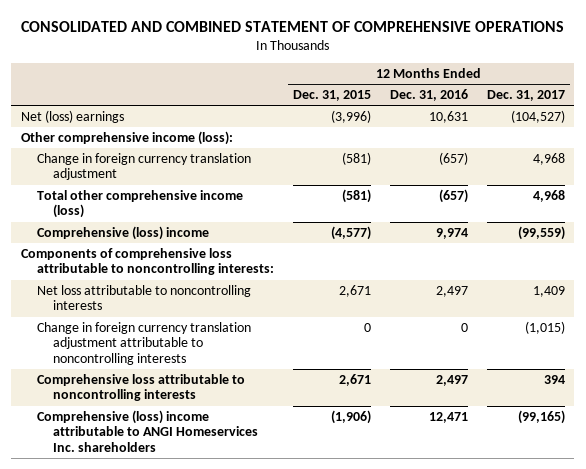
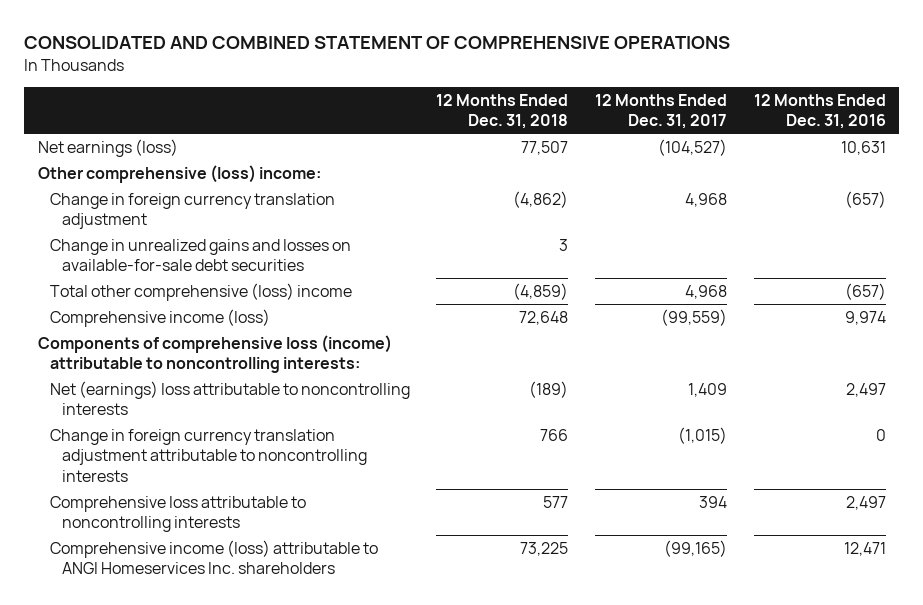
- | 12 Months Ended Dec. 31, 2015 | 12 Months Ended Dec. 31, 2016 | 12 Months Ended Dec. 31, 2017
+ | 12 Months Ended Dec. 31, 2018 | 12 Months Ended Dec. 31, 2017 | 12 Months Ended Dec. 31, 2016
- Net (loss) earnings | (3,996) | 10,631 | (104,527)
- Other comprehensive income (loss):
+ Net earnings (loss) | 77,507 | (104,527) | 10,631
+ Other comprehensive (loss) income:
- Total other comprehensive income (loss) | (581) | (657) | 4,968
- Comprehensive (loss) income | (4,577) | 9,974 | (99,559)
- Components of comprehensive loss attributable to noncontrolling interests:
- Net loss attributable to noncontrolling interests | 2,671 | 2,497 | 1,409
+ Change in unrealized gains and losses on available-for-sale debt securities | 3 | |
+ Total other comprehensive (loss) income | (4,859) | 4,968 | (657)
+ Comprehensive income (loss) | 72,648 | (99,559) | 9,974
+ Components of comprehensive loss (income) attributable to noncontrolling interests:
+ Net (earnings) loss attributable to noncontrolling interests | (189) | 1,409 | 2,497
- Comprehensive (loss) income attributable to ANGI Homeservices Inc. shareholders | (1,906) | 12,471 | (99,165)
+ Comprehensive income (loss) attributable to ANGI Homeservices Inc. shareholders | 73,225 | (99,165) | 12,471

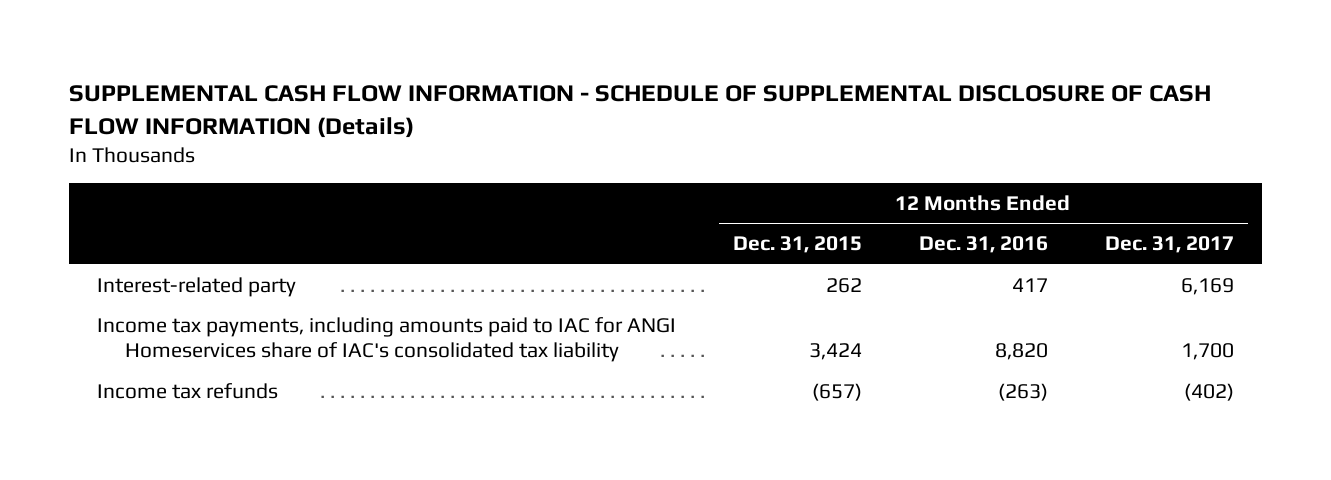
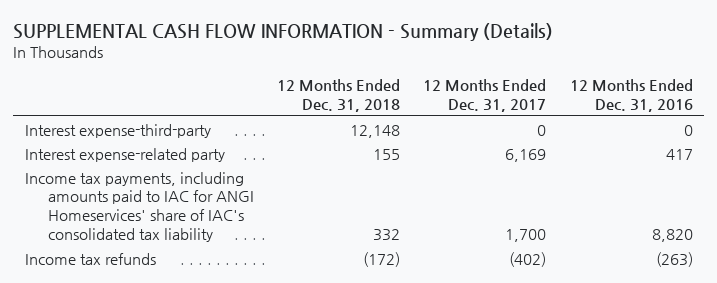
- SUPPLEMENTAL CASH FLOW INFORMATION - SCHEDULE OF SUPPLEMENTAL DISCLOSURE OF CASH FLOW INFORMATION (Details)
+ SUPPLEMENTAL CASH FLOW INFORMATION - Summary (Details)
- | 12 Months Ended Dec. 31, 2015 | 12 Months Ended Dec. 31, 2016 | 12 Months Ended Dec. 31, 2017
+ | 12 Months Ended Dec. 31, 2018 | 12 Months Ended Dec. 31, 2017 | 12 Months Ended Dec. 31, 2016
- Interest-related party | 262 | 417 | 6,169
- Income tax payments, including amounts paid to IAC for ANGI Homeservices share of IAC's consolidated tax liability | 3,424 | 8,820 | 1,700
+ Interest expense-third-party | 12,148 | 0 | 0
+ Interest expense-related party | 155 | 6,169 | 417
+ Income tax payments, including amounts paid to IAC for ANGI Homeservices' share of IAC's consolidated tax liability | 332 | 1,700 | 8,820

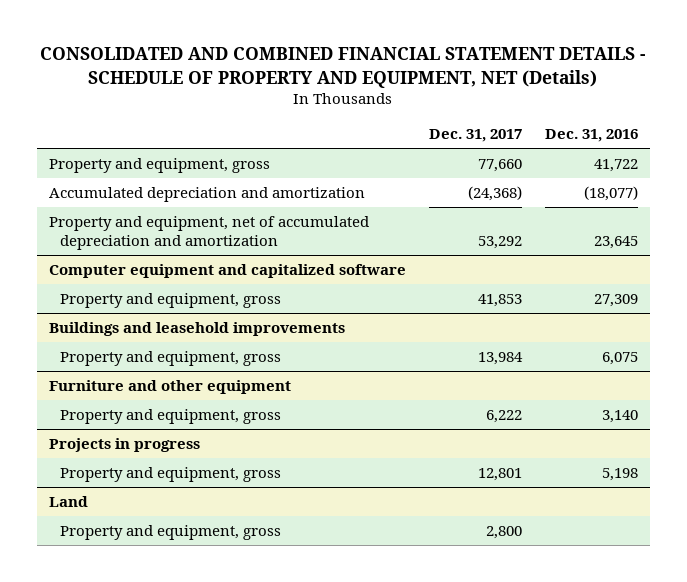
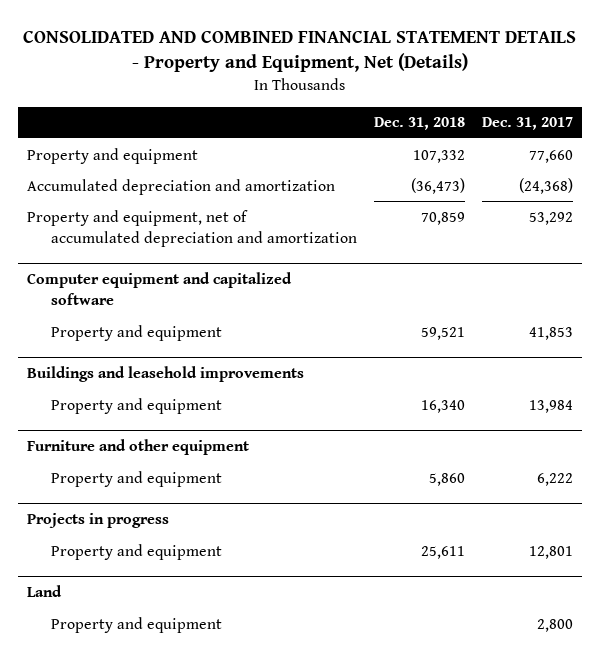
- CONSOLIDATED AND COMBINED FINANCIAL STATEMENT DETAILS - SCHEDULE OF PROPERTY AND EQUIPMENT, NET (Details)
+ CONSOLIDATED AND COMBINED FINANCIAL STATEMENT DETAILS - Property and Equipment, Net (Details)
- | Dec. 31, 2017 | Dec. 31, 2016
+ | Dec. 31, 2018 | Dec. 31, 2017
- Property and equipment, gross | 77,660 | 41,722
+ Property and equipment | 107,332 | 77,660
@ Computer equipment and capitalized software
- Property and equipment, gross | 41,853 | 27,309
+ Property and equipment | 59,521 | 41,853
@ Buildings and leasehold improvements
- Property and equipment, gross | 13,984 | 6,075
+ Property and equipment | 16,340 | 13,984
@ Furniture and other equipment
- Property and equipment, gross | 6,222 | 3,140
+ Property and equipment | 5,860 | 6,222
@ Projects in progress
- Property and equipment, gross | 12,801 | 5,198
+ Property and equipment | 25,611 | 12,801
@ Land
- Property and equipment, gross | 2,800 |
+ Property and equipment | | 2,800

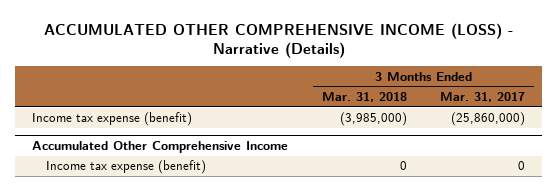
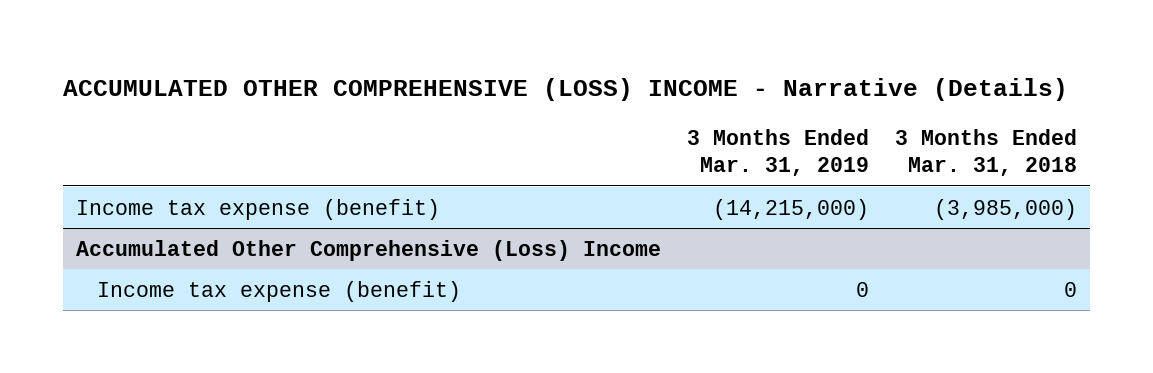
- ACCUMULATED OTHER COMPREHENSIVE INCOME (LOSS) - Narrative (Details)
+ ACCUMULATED OTHER COMPREHENSIVE (LOSS) INCOME - Narrative (Details)
- | 3 Months Ended Mar. 31, 2018 | 3 Months Ended Mar. 31, 2017
+ | 3 Months Ended Mar. 31, 2019 | 3 Months Ended Mar. 31, 2018
- Accumulated Other Comprehensive Income
+ Accumulated Other Comprehensive (Loss) Income

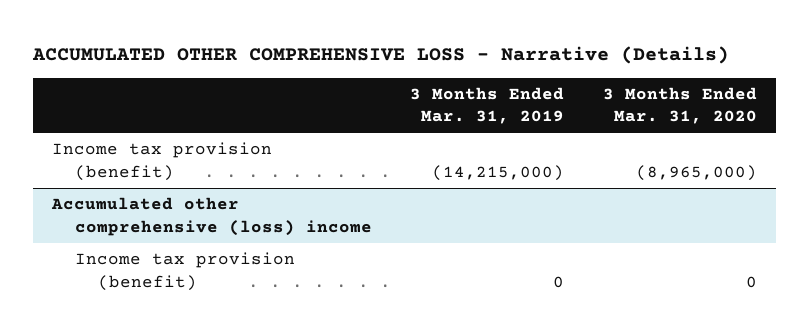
- ACCUMULATED OTHER COMPREHENSIVE (LOSS) INCOME - Narrative (Details)
+ ACCUMULATED OTHER COMPREHENSIVE LOSS - Narrative (Details)
- | 3 Months Ended Mar. 31, 2019 | 3 Months Ended Mar. 31, 2018
+ | 3 Months Ended Mar. 31, 2019 | 3 Months Ended Mar. 31, 2020
- Income tax expense (benefit) | (14,215,000) | (3,985,000)
- Accumulated Other Comprehensive (Loss) Income
- Income tax expense (benefit) | 0 | 0
+ Income tax provision (benefit) | (14,215,000) | (8,965,000)
+ Accumulated other comprehensive (loss) income
+ Income tax provision (benefit) | 0 | 0

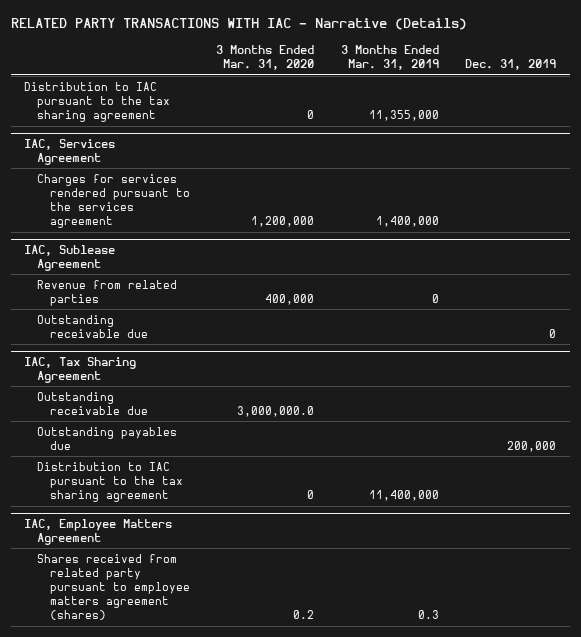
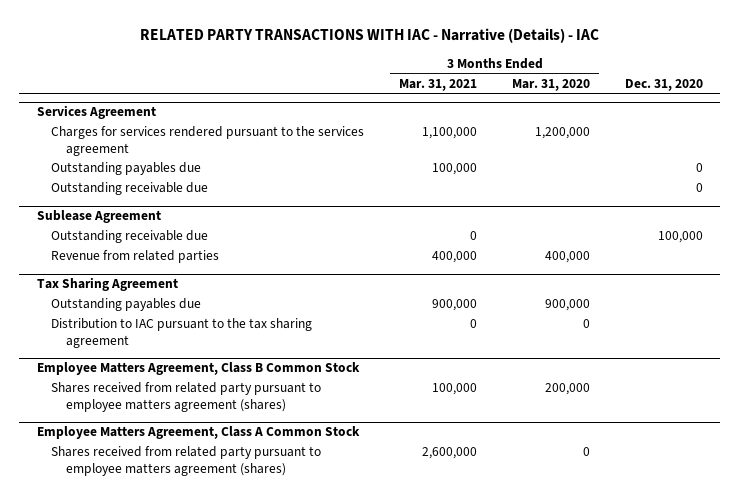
- RELATED PARTY TRANSACTIONS WITH IAC - Narrative (Details)
+ RELATED PARTY TRANSACTIONS WITH IAC - Narrative (Details) - IAC
- | 3 Months Ended Mar. 31, 2020 | 3 Months Ended Mar. 31, 2019 | Dec. 31, 2019
+ | 3 Months Ended Mar. 31, 2021 | 3 Months Ended Mar. 31, 2020 | Dec. 31, 2020
- Distribution to IAC pursuant to the tax sharing agreement | 0 | 11,355,000 |
- IAC, Services Agreement
+ Services Agreement
- IAC, Sublease Agreement
- Revenue from related parties | 400,000 | 0 |
- Outstanding receivable due | | | 0
- IAC, Tax Sharing Agreement
- Outstanding receivable due | 3,000,000.0 | |
+ Outstanding receivable due | | | 0
+ Sublease Agreement
+ Outstanding receivable due | 0 | | 100,000
+ Revenue from related parties | 400,000 | 400,000 |
+ Tax Sharing Agreement
+ Outstanding payables due | 900,000 | 900,000 |
- IAC, Employee Matters Agreement
- Shares received from related party pursuant to employee matters agreement (shares) | 0.2 | 0.3 |
+ Employee Matters Agreement, Class B Common Stock
+ Shares received from related party pursuant to employee matters agreement (shares) | 100,000 | 200,000 |
+ Employee Matters Agreement, Class A Common Stock
+ Shares received from related party pursuant to employee matters agreement (shares) | 2,600,000 | 0 |

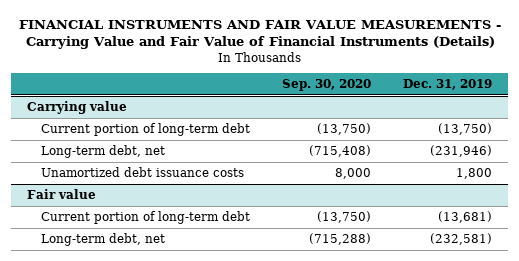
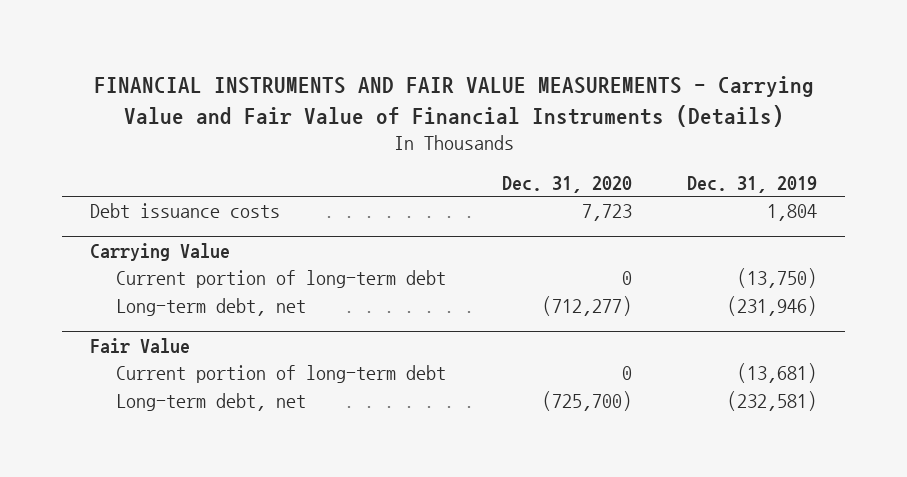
- | Sep. 30, 2020 | Dec. 31, 2019
+ | Dec. 31, 2020 | Dec. 31, 2019
- Carrying value
+ Debt issuance costs | 7,723 | 1,804
+ Carrying Value
- Unamortized debt issuance costs | 8,000 | 1,800
- Fair value
+ Fair Value

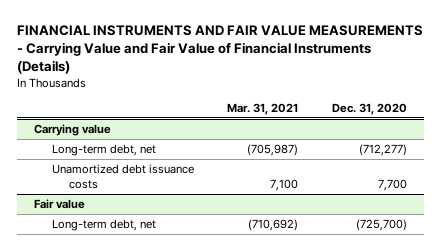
- | Dec. 31, 2020 | Dec. 31, 2019
+ | Mar. 31, 2021 | Dec. 31, 2020
- Debt issuance costs | 7,723 | 1,804
- Carrying Value
- Current portion of long-term debt | 0 | (13,750)
+ Carrying value
- Fair Value
- Current portion of long-term debt | 0 | (13,681)
+ Unamortized debt issuance costs | 7,100 | 7,700
+ Fair value

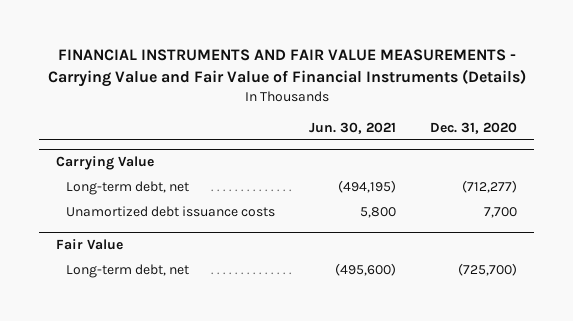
- | Mar. 31, 2021 | Dec. 31, 2020
+ | Jun. 30, 2021 | Dec. 31, 2020
- Carrying value
+ Carrying Value
- Fair value
+ Fair Value

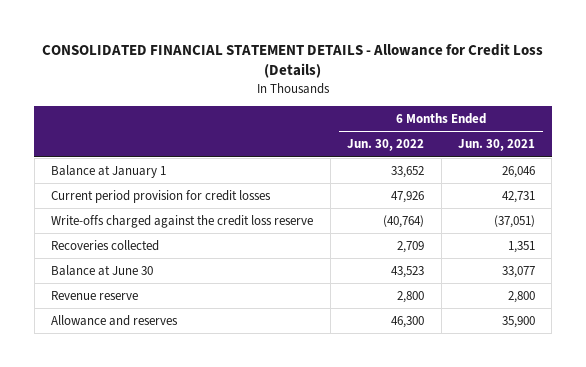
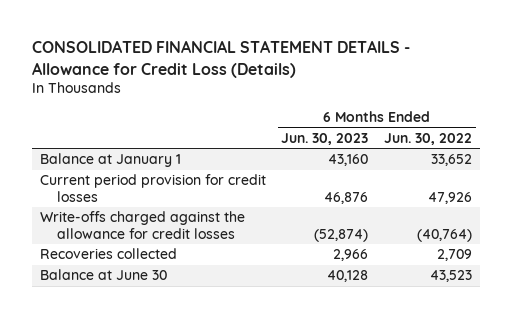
- | 6 Months Ended Jun. 30, 2022 | 6 Months Ended Jun. 30, 2021
+ | 6 Months Ended Jun. 30, 2023 | 6 Months Ended Jun. 30, 2022
- Write-offs charged against the credit loss reserve | (40,764) | (37,051)
+ Write-offs charged against the allowance for credit losses | (52,874) | (40,764)
- Revenue reserve | 2,800 | 2,800
- Allowance and reserves | 46,300 | 35,900

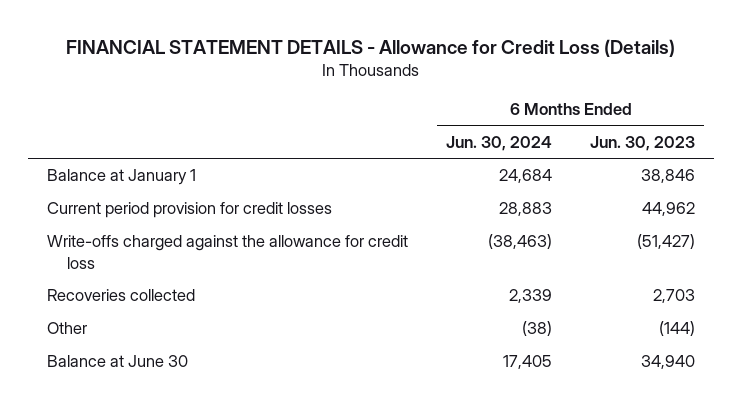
- CONSOLIDATED FINANCIAL STATEMENT DETAILS - Allowance for Credit Loss (Details)
+ FINANCIAL STATEMENT DETAILS - Allowance for Credit Loss (Details)
- | 6 Months Ended Jun. 30, 2023 | 6 Months Ended Jun. 30, 2022
+ | 6 Months Ended Jun. 30, 2024 | 6 Months Ended Jun. 30, 2023
- Balance at January 1 | 43,160 | 33,652
- Current period provision for credit losses | 46,876 | 47,926
- Write-offs charged against the allowance for credit losses | (52,874) | (40,764)
- Recoveries collected | 2,966 | 2,709
- Balance at June 30 | 40,128 | 43,523
+ Balance at January 1 | 24,684 | 38,846
+ Current period provision for credit losses | 28,883 | 44,962
+ Write-offs charged against the allowance for credit loss | (38,463) | (51,427)
+ Recoveries collected | 2,339 | 2,703
+ Other | (38) | (144)
+ Balance at June 30 | 17,405 | 34,940

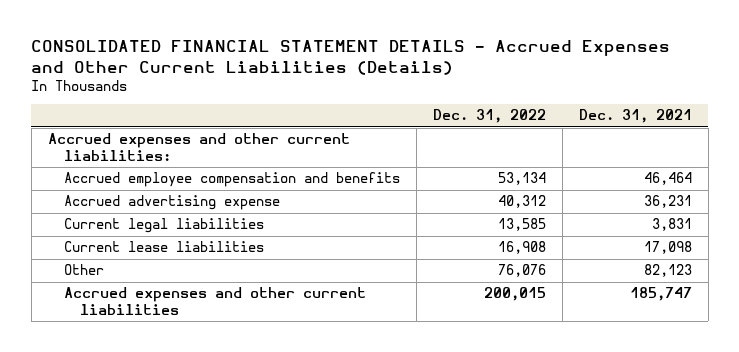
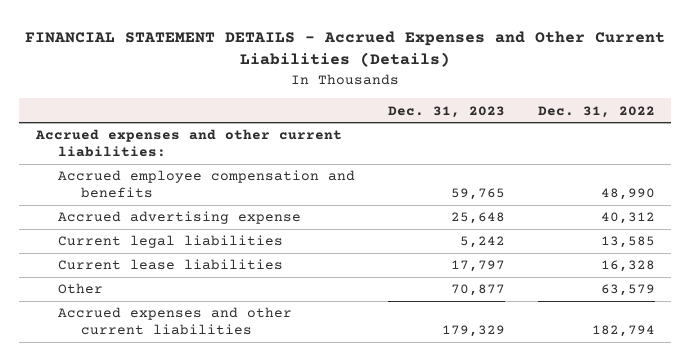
- CONSOLIDATED FINANCIAL STATEMENT DETAILS - Accrued Expenses and Other Current Liabilities (Details)
+ FINANCIAL STATEMENT DETAILS - Accrued Expenses and Other Current Liabilities (Details)
- | Dec. 31, 2022 | Dec. 31, 2021
+ | Dec. 31, 2023 | Dec. 31, 2022
- Accrued employee compensation and benefits | 53,134 | 46,464
+ Accrued employee compensation and benefits | 59,765 | 48,990
- Current lease liabilities | 16,908 | 17,098
- Other | 76,076 | 82,123
- Accrued expenses and other current liabilities | 200,015 | 185,747
+ Current lease liabilities | 17,797 | 16,328
+ Other | 70,877 | 63,579
+ Accrued expenses and other current liabilities | 179,329 | 182,794

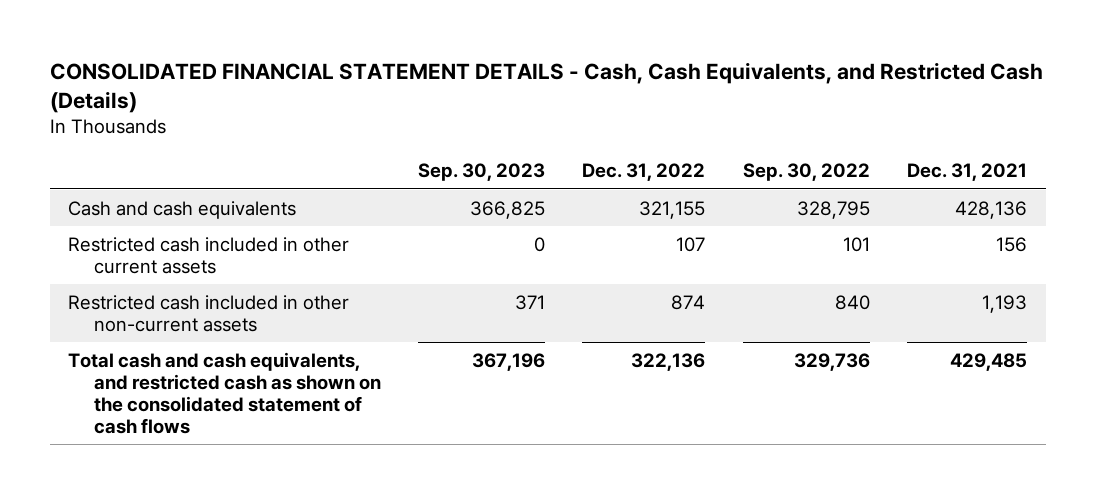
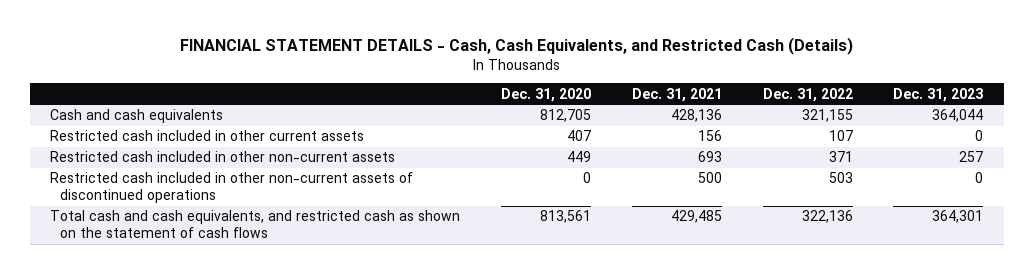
- CONSOLIDATED FINANCIAL STATEMENT DETAILS - Cash, Cash Equivalents, and Restricted Cash (Details)
+ FINANCIAL STATEMENT DETAILS - Cash, Cash Equivalents, and Restricted Cash (Details)
- | Sep. 30, 2023 | Dec. 31, 2022 | Sep. 30, 2022 | Dec. 31, 2021
+ | Dec. 31, 2020 | Dec. 31, 2021 | Dec. 31, 2022 | Dec. 31, 2023
- Restricted cash included in other non-current assets | 371 | 874 | 840 | 1,193
- Total cash and cash equivalents, and restricted cash as shown on the consolidated statement of cash flows | 367,196 | 322,136 | 329,736 | 429,485
+ Restricted cash included in other non-current assets | 449 | 693 | 371 | 257
+ Restricted cash included in other non-current assets of discontinued operations | 0 | 500 | 503 | 0
+ Total cash and cash equivalents, and restricted cash as shown on the statement of cash flows | 813,561 | 429,485 | 322,136 | 364,301

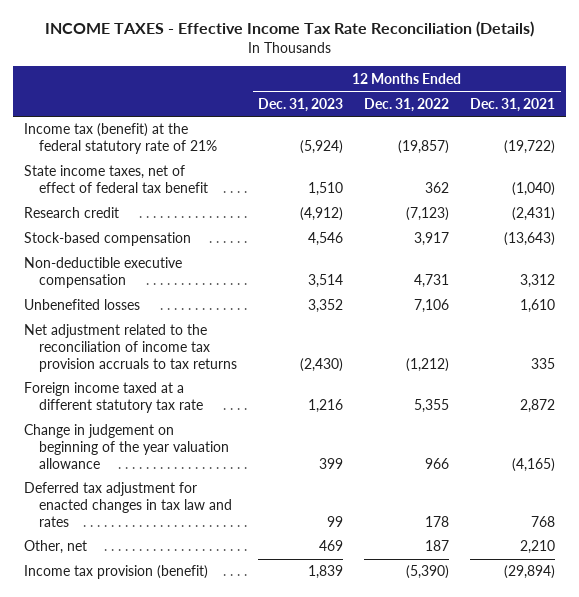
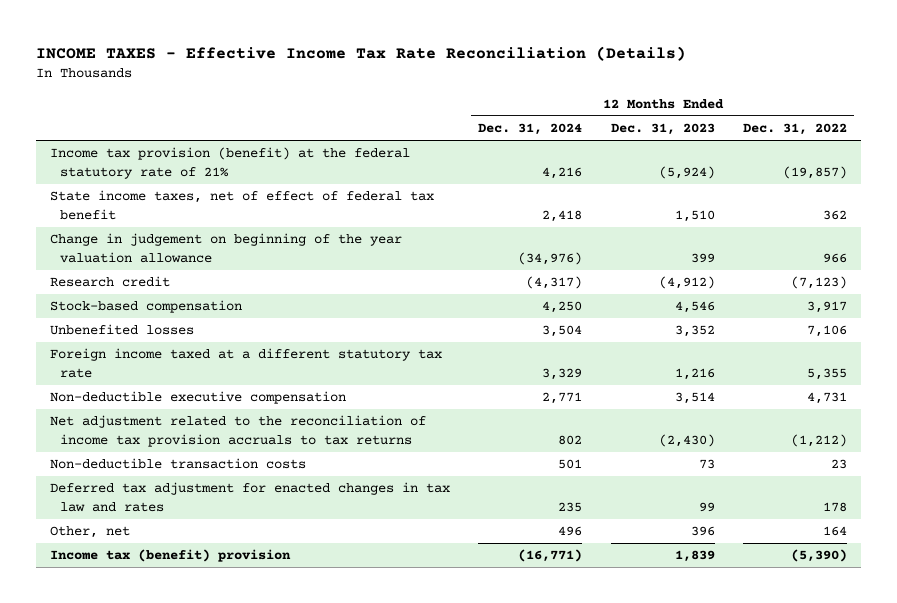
- | 12 Months Ended Dec. 31, 2023 | 12 Months Ended Dec. 31, 2022 | 12 Months Ended Dec. 31, 2021
+ | 12 Months Ended Dec. 31, 2024 | 12 Months Ended Dec. 31, 2023 | 12 Months Ended Dec. 31, 2022
- Income tax (benefit) at the federal statutory rate of 21% | (5,924) | (19,857) | (19,722)
+ Income tax provision (benefit) at the federal statutory rate of 21% | 4,216 | (5,924) | (19,857)
moved up: Change in judgement on beginning of the year valuation allowance | (34,976) | 399 | 966
moved down: Non-deductible executive compensation | 2,771 | 3,514 | 4,731
moved down: Net adjustment related to the reconciliation of income tax provision accruals to tax returns | 802 | (2,430) | (1,212)
+ Non-deductible transaction costs | 501 | 73 | 23
- Other, net | 469 | 187 | 2,210
- Income tax provision (benefit) | 1,839 | (5,390) | (29,894)
+ Other, net | 496 | 396 | 164
+ Income tax (benefit) provision | (16,771) | 1,839 | (5,390)

